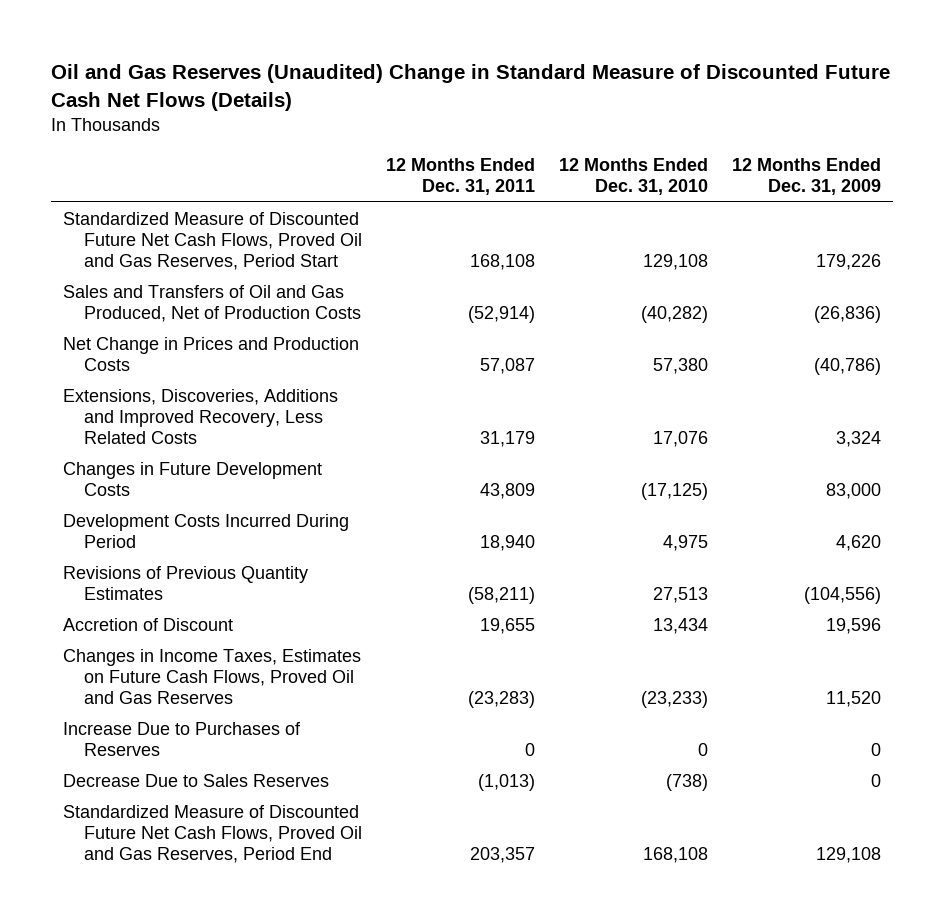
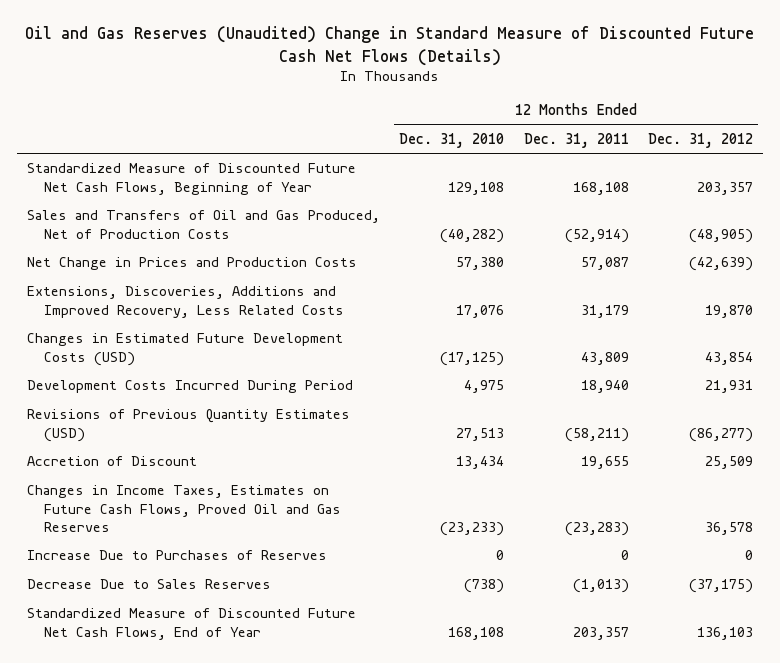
- | 12 Months Ended Dec. 31, 2011 | 12 Months Ended Dec. 31, 2010 | 12 Months Ended Dec. 31, 2009
+ | 12 Months Ended Dec. 31, 2010 | 12 Months Ended Dec. 31, 2011 | 12 Months Ended Dec. 31, 2012
- Standardized Measure of Discounted Future Net Cash Flows, Proved Oil and Gas Reserves, Period Start | 168,108 | 129,108 | 179,226
+ Standardized Measure of Discounted Future Net Cash Flows, Beginning of Year | 129,108 | 168,108 | 203,357
- Changes in Future Development Costs | 43,809 | (17,125) | 83,000
+ Changes in Estimated Future Development Costs (USD) | (17,125) | 43,809 | 43,854
- Revisions of Previous Quantity Estimates | (58,211) | 27,513 | (104,556)
+ Revisions of Previous Quantity Estimates (USD) | 27,513 | (58,211) | (86,277)
- Standardized Measure of Discounted Future Net Cash Flows, Proved Oil and Gas Reserves, Period End | 203,357 | 168,108 | 129,108
+ Standardized Measure of Discounted Future Net Cash Flows, End of Year | 168,108 | 203,357 | 136,103

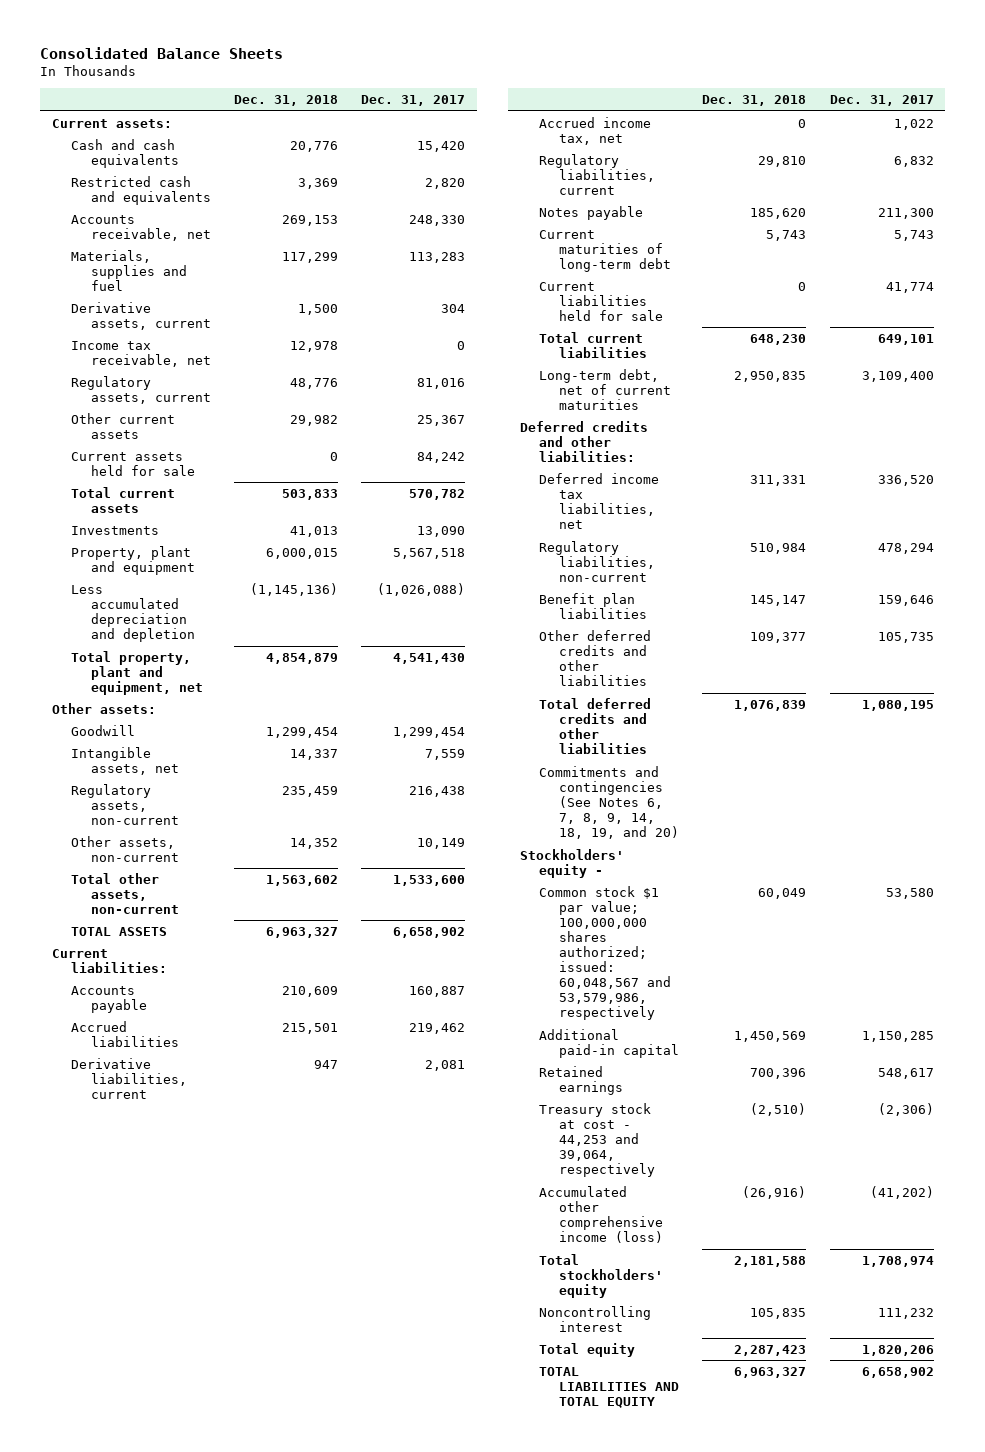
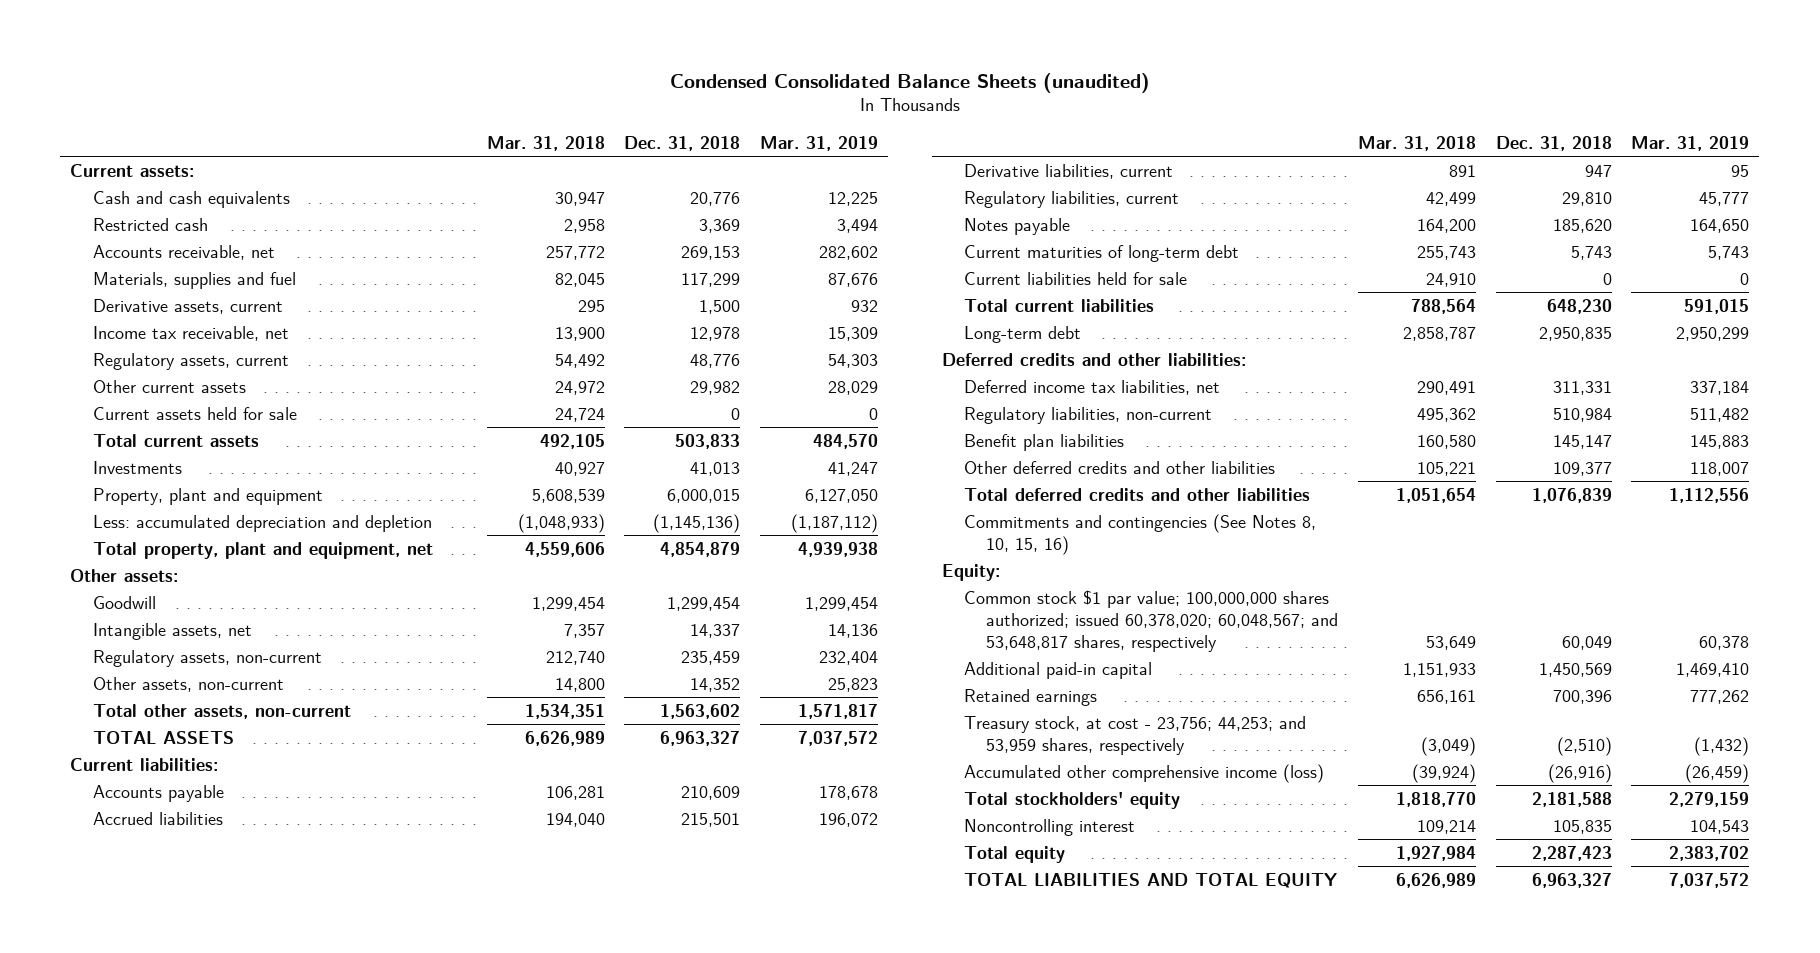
- Consolidated Balance Sheets
+ Condensed Consolidated Balance Sheets (unaudited)
- | Dec. 31, 2018 | Dec. 31, 2017
+ | Mar. 31, 2018 | Dec. 31, 2018 | Mar. 31, 2019
- Restricted cash and equivalents | 3,369 | 2,820
+ Restricted cash | 2,958 | 3,369 | 3,494
- Less accumulated depreciation and depletion | (1,145,136) | (1,026,088)
+ Less: accumulated depreciation and depletion | (1,048,933) | (1,145,136) | (1,187,112)
- Accrued income tax, net | 0 | 1,022
- Long-term debt, net of current maturities | 2,950,835 | 3,109,400
+ Long-term debt | 2,858,787 | 2,950,835 | 2,950,299
- Commitments and contingencies (See Notes 6, 7, 8, 9, 14, 18, 19, and 20)
- Stockholders' equity -
- Common stock $1 par value; 100,000,000 shares authorized; issued: 60,048,567 and 53,579,986, respectively | 60,049 | 53,580
+ Commitments and contingencies (See Notes 8, 10, 15, 16)
+ Equity:
+ Common stock $1 par value; 100,000,000 shares authorized; issued 60,378,020; 60,048,567; and 53,648,817 shares, respectively | 53,649 | 60,049 | 60,378
- Treasury stock at cost - 44,253 and 39,064, respectively | (2,510) | (2,306)
+ Treasury stock, at cost - 23,756; 44,253; and 53,959 shares, respectively | (3,049) | (2,510) | (1,432)

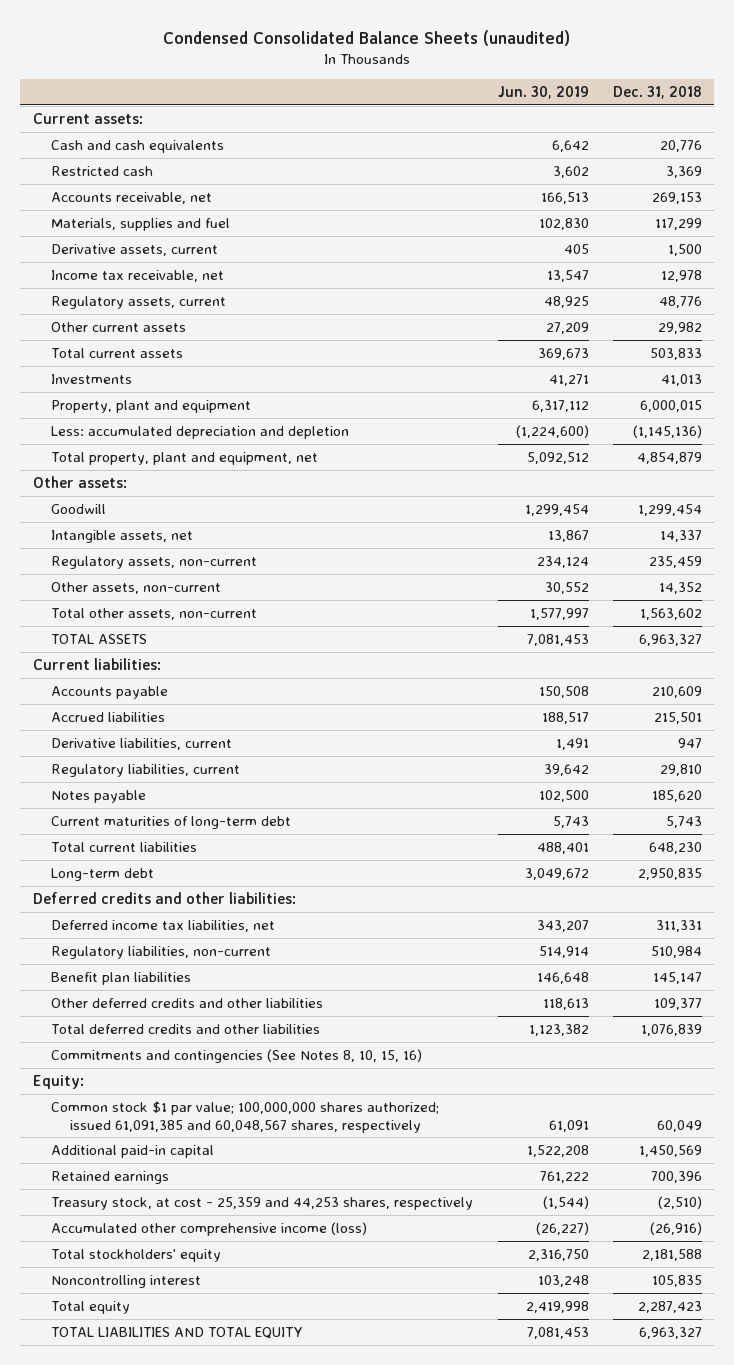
- | Mar. 31, 2018 | Dec. 31, 2018 | Mar. 31, 2019
+ | Jun. 30, 2019 | Dec. 31, 2018
- Current assets held for sale | 24,724 | 0 | 0
- Current liabilities held for sale | 24,910 | 0 | 0
- Common stock $1 par value; 100,000,000 shares authorized; issued 60,378,020; 60,048,567; and 53,648,817 shares, respectively | 53,649 | 60,049 | 60,378
+ Common stock $1 par value; 100,000,000 shares authorized; issued 61,091,385 and 60,048,567 shares, respectively | 61,091 | 60,049
- Treasury stock, at cost - 23,756; 44,253; and 53,959 shares, respectively | (3,049) | (2,510) | (1,432)
+ Treasury stock, at cost - 25,359 and 44,253 shares, respectively | (1,544) | (2,510)

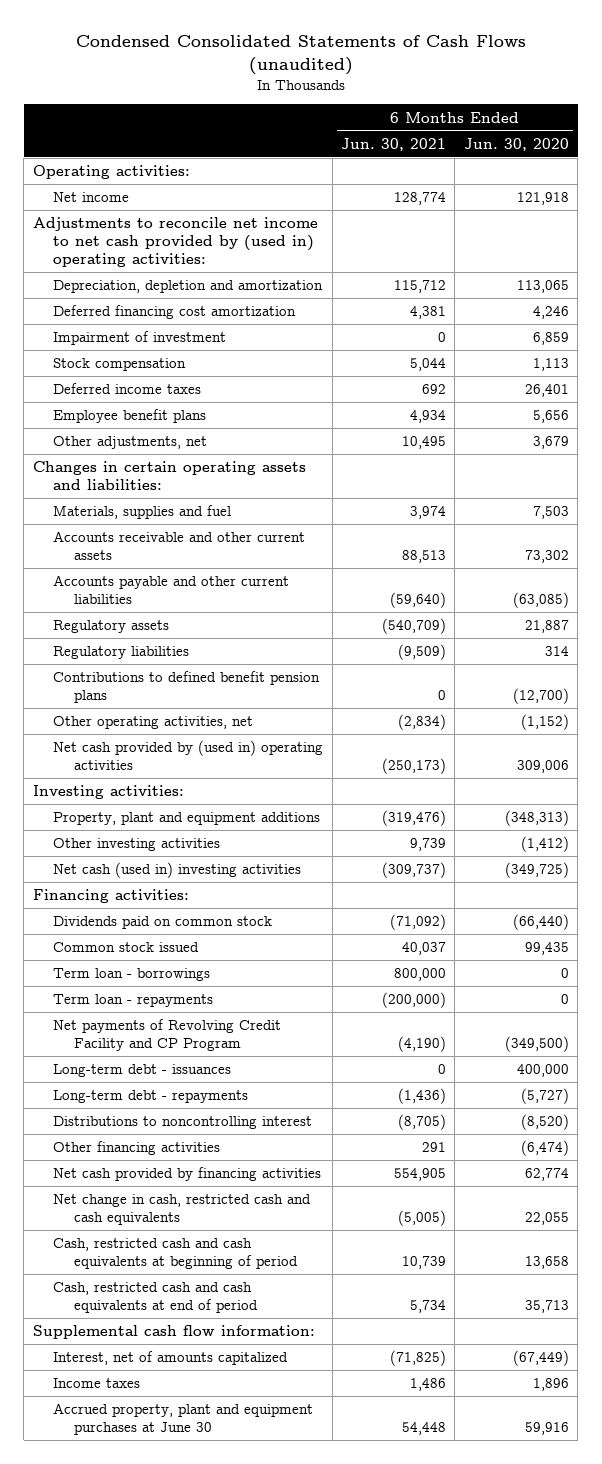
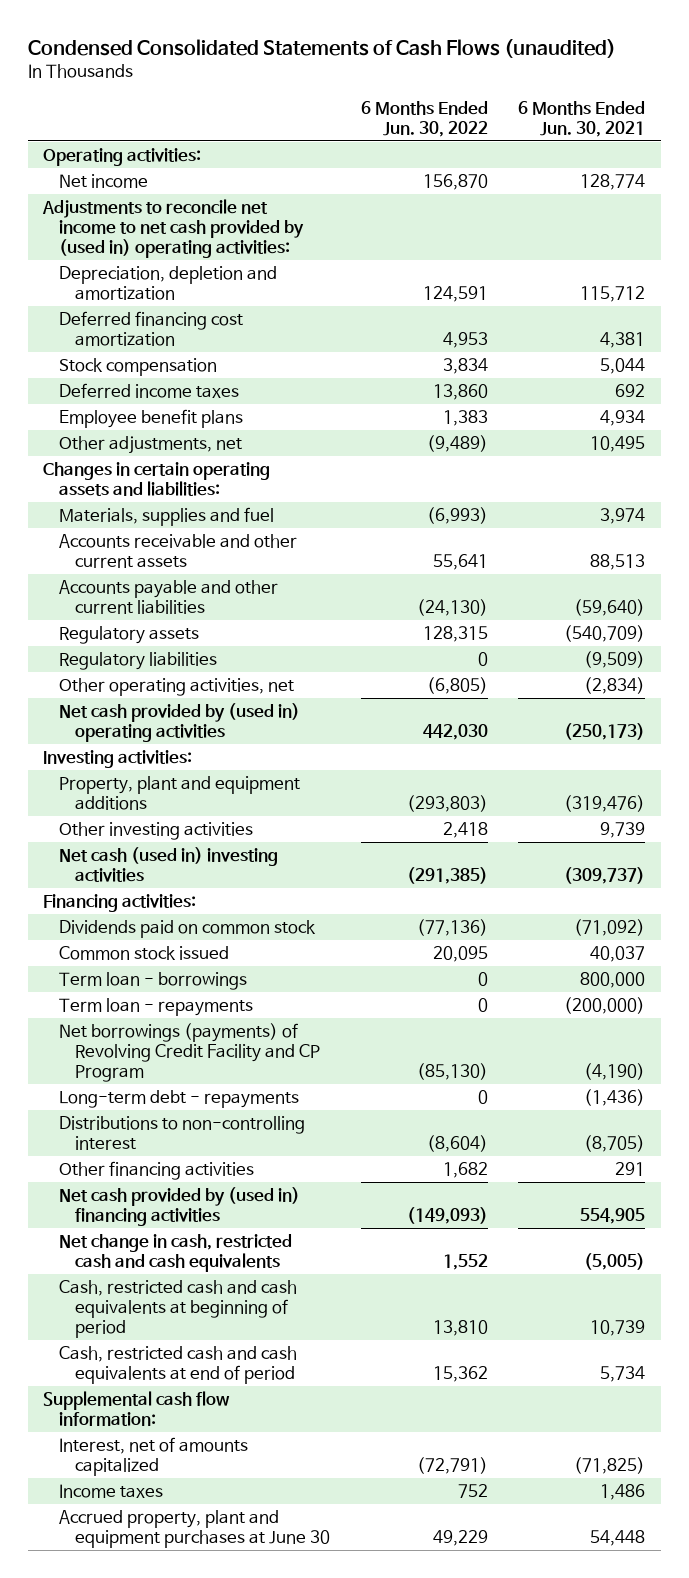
- | 6 Months Ended Jun. 30, 2021 | 6 Months Ended Jun. 30, 2020
+ | 6 Months Ended Jun. 30, 2022 | 6 Months Ended Jun. 30, 2021
- Impairment of investment | 0 | 6,859
- Contributions to defined benefit pension plans | 0 | (12,700)
- Net payments of Revolving Credit Facility and CP Program | (4,190) | (349,500)
- Long-term debt - issuances | 0 | 400,000
+ Net borrowings (payments) of Revolving Credit Facility and CP Program | (85,130) | (4,190)
- Distributions to noncontrolling interest | (8,705) | (8,520)
+ Distributions to non-controlling interest | (8,604) | (8,705)
- Net cash provided by financing activities | 554,905 | 62,774
+ Net cash provided by (used in) financing activities | (149,093) | 554,905

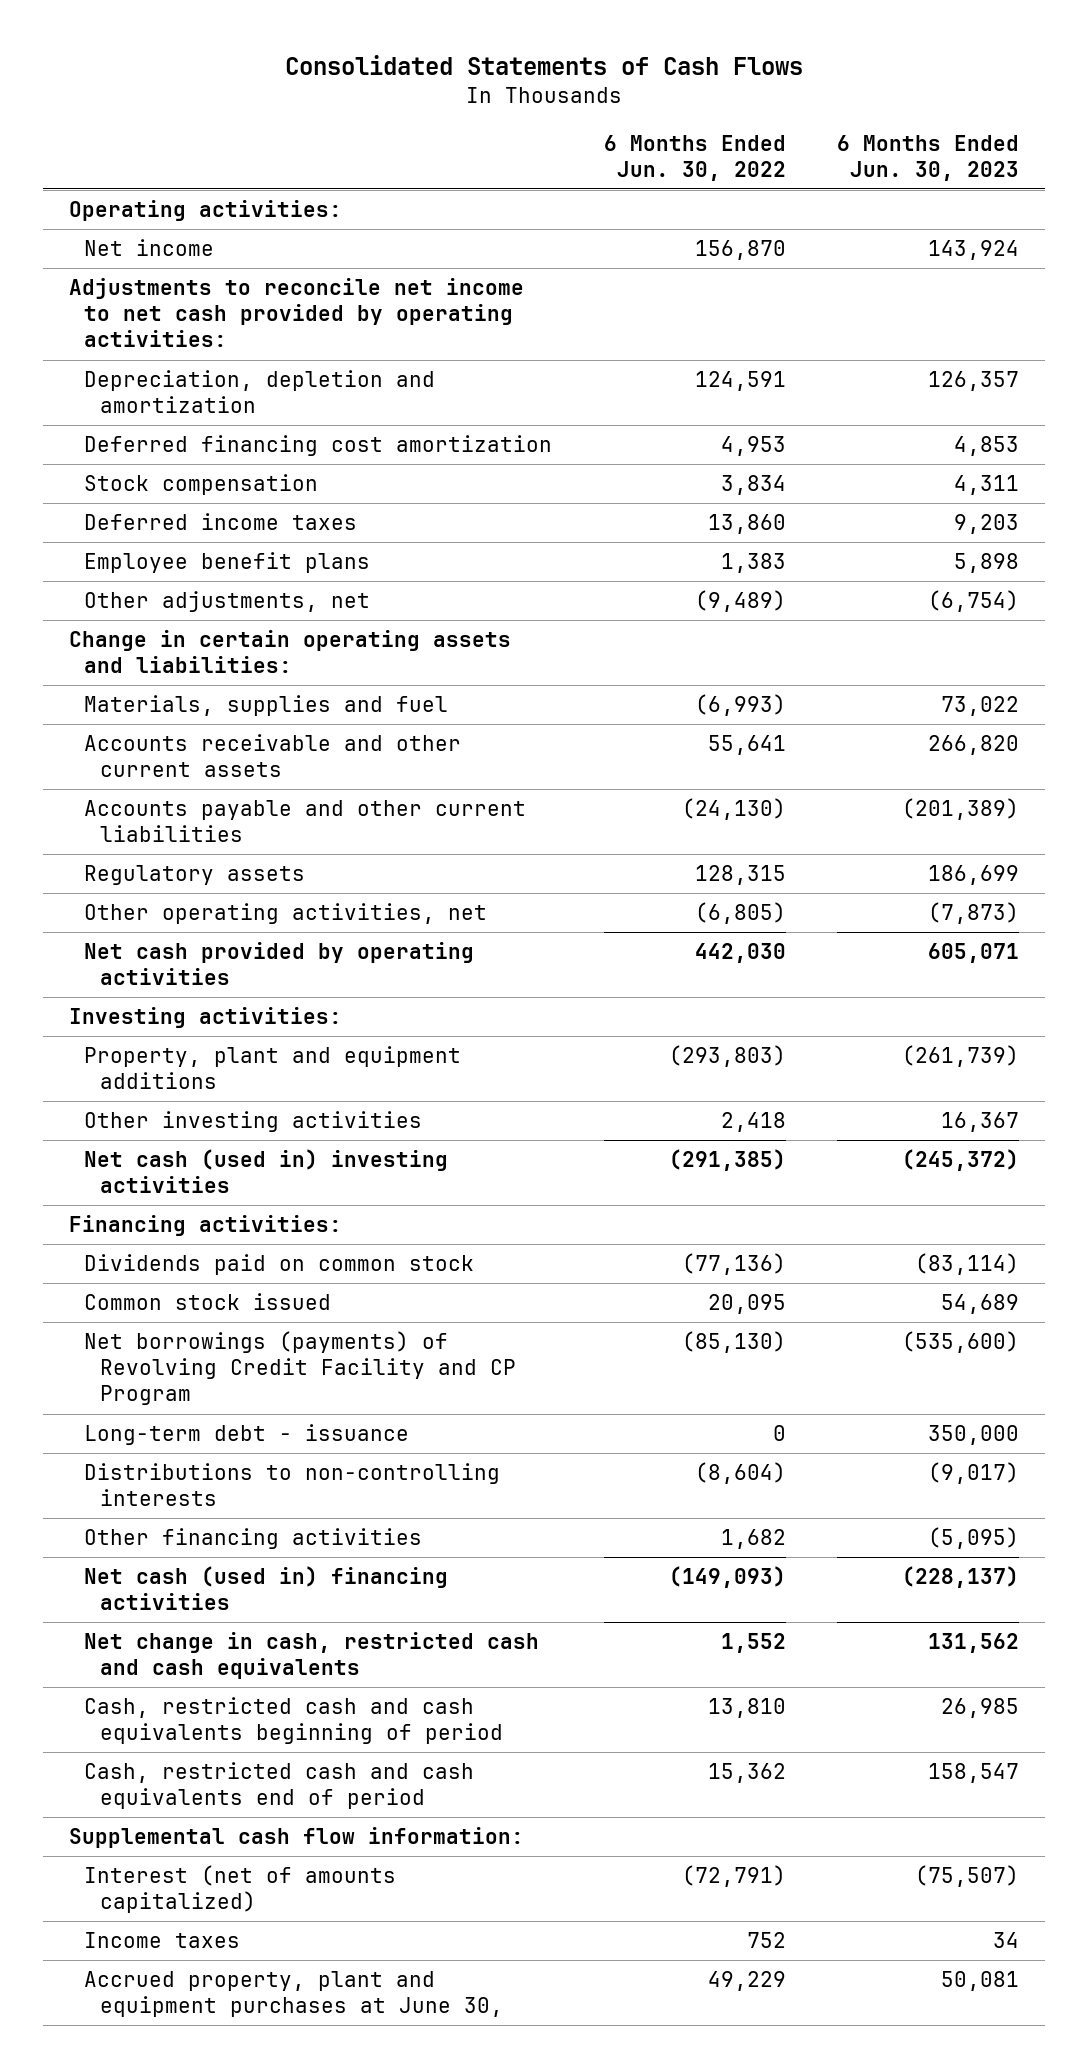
- Condensed Consolidated Statements of Cash Flows (unaudited)
+ Consolidated Statements of Cash Flows
- | 6 Months Ended Jun. 30, 2022 | 6 Months Ended Jun. 30, 2021
+ | 6 Months Ended Jun. 30, 2022 | 6 Months Ended Jun. 30, 2023
- Adjustments to reconcile net income to net cash provided by (used in) operating activities:
+ Adjustments to reconcile net income to net cash provided by operating activities:
- Changes in certain operating assets and liabilities:
+ Change in certain operating assets and liabilities:
- Regulatory liabilities | 0 | (9,509)
- Net cash provided by (used in) operating activities | 442,030 | (250,173)
+ Net cash provided by operating activities | 442,030 | 605,071
- Term loan - borrowings | 0 | 800,000
- Term loan - repayments | 0 | (200,000)
- Long-term debt - repayments | 0 | (1,436)
- Distributions to non-controlling interest | (8,604) | (8,705)
+ Long-term debt - issuance | 0 | 350,000
+ Distributions to non-controlling interests | (8,604) | (9,017)
- Net cash provided by (used in) financing activities | (149,093) | 554,905
+ Net cash (used in) financing activities | (149,093) | (228,137)
- Cash, restricted cash and cash equivalents at beginning of period | 13,810 | 10,739
- Cash, restricted cash and cash equivalents at end of period | 15,362 | 5,734
+ Cash, restricted cash and cash equivalents beginning of period | 13,810 | 26,985
+ Cash, restricted cash and cash equivalents end of period | 15,362 | 158,547
- Interest, net of amounts capitalized | (72,791) | (71,825)
+ Interest (net of amounts capitalized) | (72,791) | (75,507)
- Accrued property, plant and equipment purchases at June 30 | 49,229 | 54,448
+ Accrued property, plant and equipment purchases at June 30, | 49,229 | 50,081

